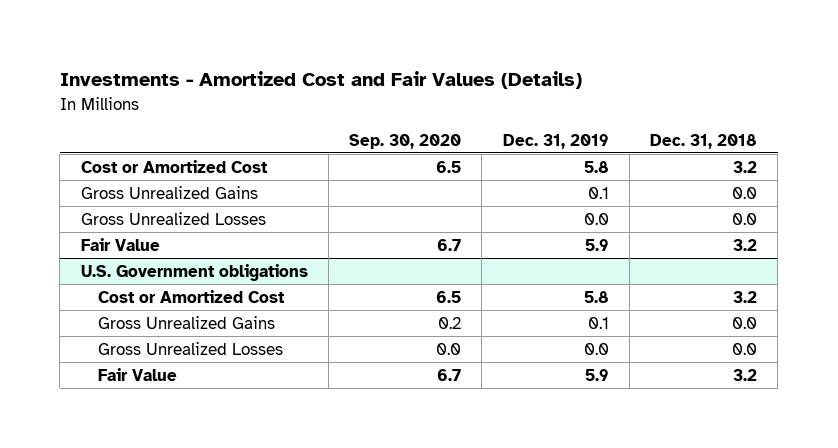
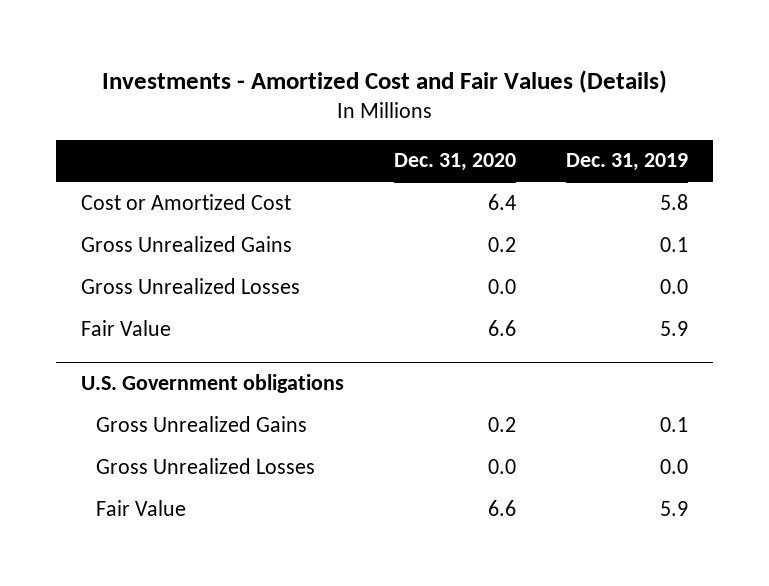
- | Sep. 30, 2020 | Dec. 31, 2019 | Dec. 31, 2018
+ | Dec. 31, 2020 | Dec. 31, 2019
@ U.S. Government obligations
- Cost or Amortized Cost | 6.5 | 5.8 | 3.2

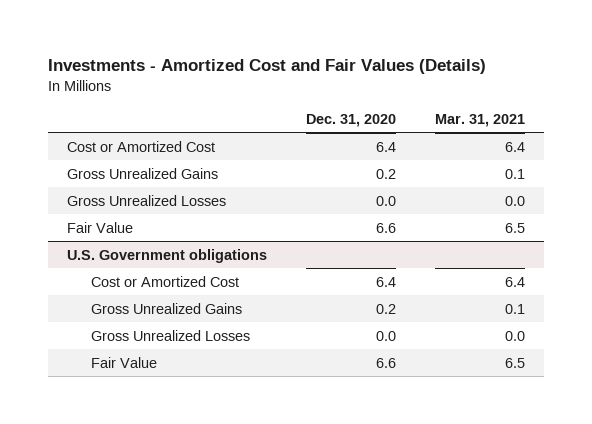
- | Dec. 31, 2020 | Dec. 31, 2019
+ | Dec. 31, 2020 | Mar. 31, 2021
@ U.S. Government obligations
+ Cost or Amortized Cost | 6.4 | 6.4

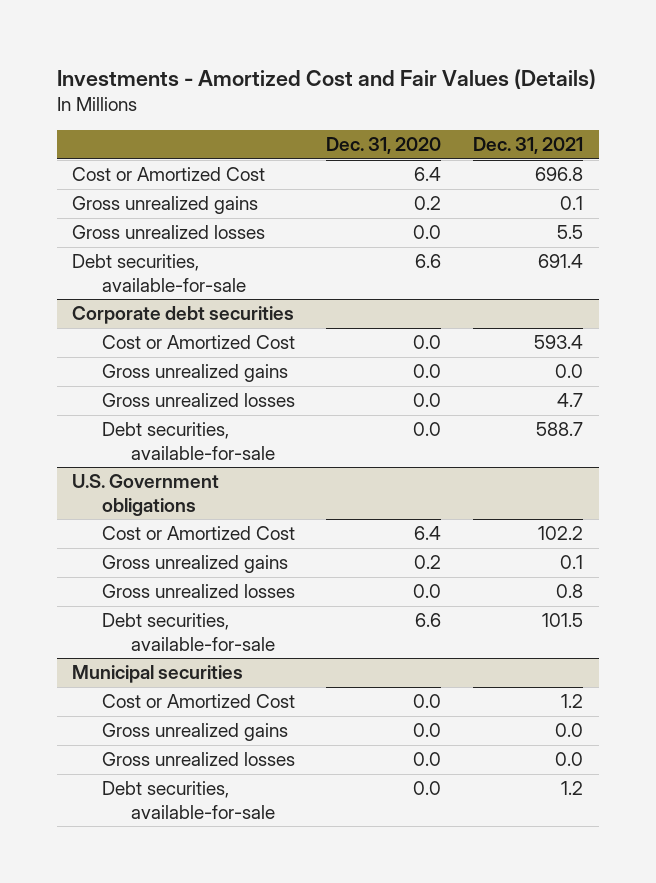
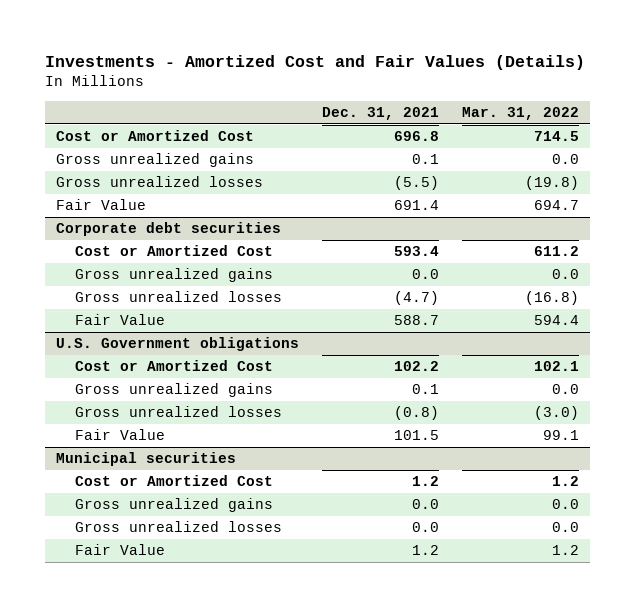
- | Dec. 31, 2020 | Dec. 31, 2021
+ | Dec. 31, 2021 | Mar. 31, 2022
- Gross unrealized losses | 0.0 | 5.5
- Debt securities, available-for-sale | 6.6 | 691.4
+ Gross unrealized losses | (5.5) | (19.8)
+ Fair Value | 691.4 | 694.7
@ Corporate debt securities
- Gross unrealized losses | 0.0 | 4.7
- Debt securities, available-for-sale | 0.0 | 588.7
+ Gross unrealized losses | (4.7) | (16.8)
+ Fair Value | 588.7 | 594.4
@ U.S. Government obligations
- Gross unrealized losses | 0.0 | 0.8
- Debt securities, available-for-sale | 6.6 | 101.5
+ Gross unrealized losses | (0.8) | (3.0)
+ Fair Value | 101.5 | 99.1
@ Municipal securities
- Debt securities, available-for-sale | 0.0 | 1.2
+ Fair Value | 1.2 | 1.2

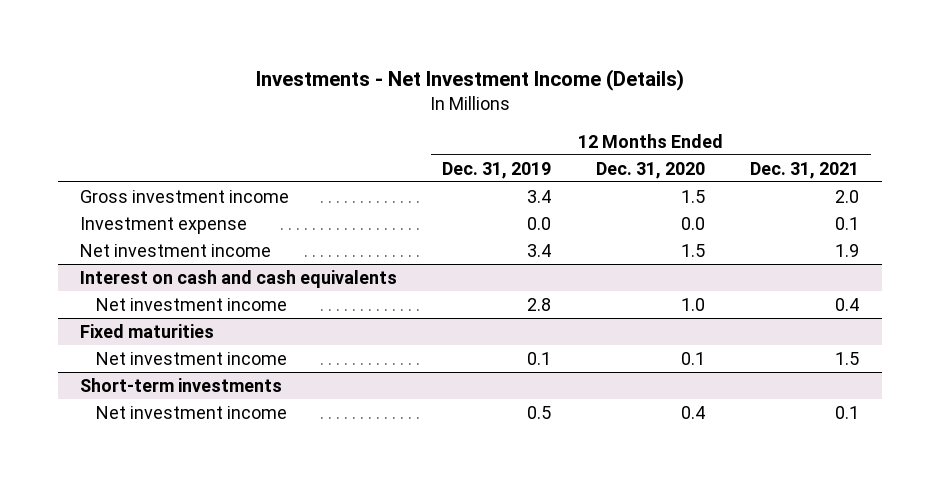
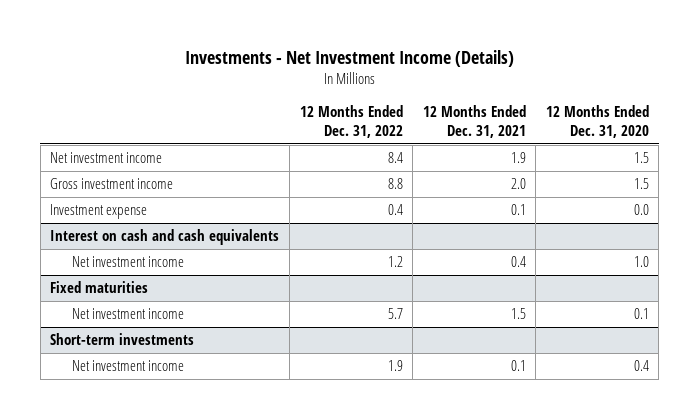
- | 12 Months Ended Dec. 31, 2019 | 12 Months Ended Dec. 31, 2020 | 12 Months Ended Dec. 31, 2021
+ | 12 Months Ended Dec. 31, 2022 | 12 Months Ended Dec. 31, 2021 | 12 Months Ended Dec. 31, 2020
moved up: Net investment income | 8.4 | 1.9 | 1.5

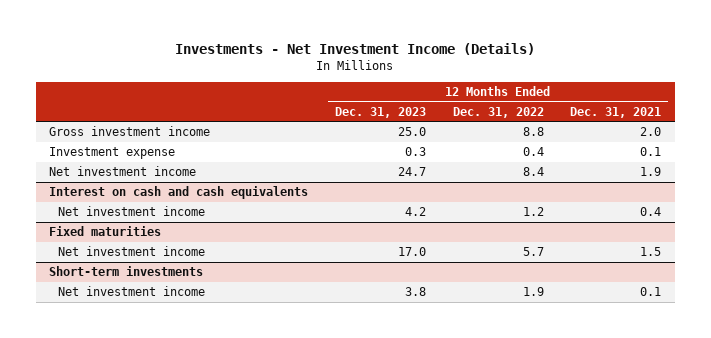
- | 12 Months Ended Dec. 31, 2022 | 12 Months Ended Dec. 31, 2021 | 12 Months Ended Dec. 31, 2020
+ | 12 Months Ended Dec. 31, 2023 | 12 Months Ended Dec. 31, 2022 | 12 Months Ended Dec. 31, 2021
moved down: Net investment income | 24.7 | 8.4 | 1.9

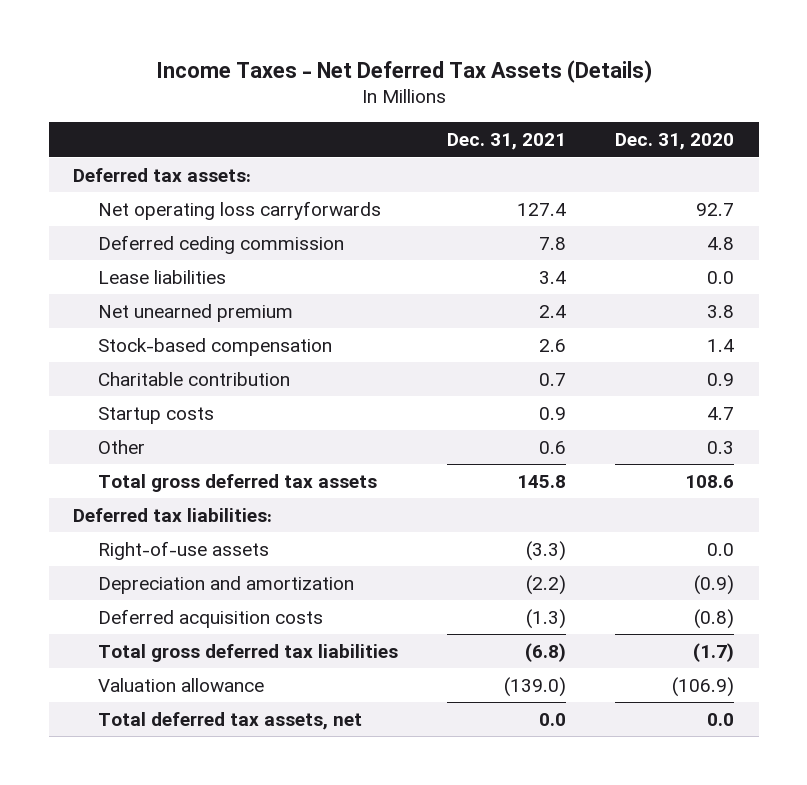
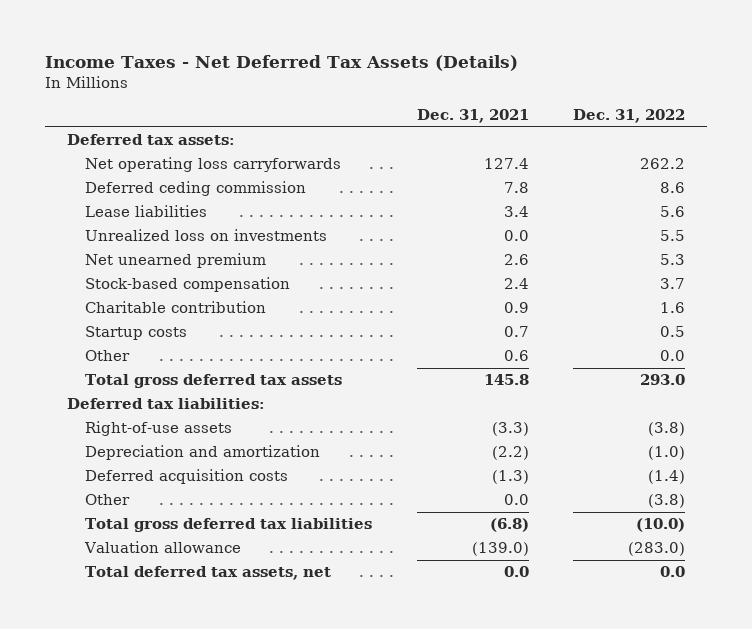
- | Dec. 31, 2021 | Dec. 31, 2020
+ | Dec. 31, 2021 | Dec. 31, 2022
- Net unearned premium | 2.4 | 3.8
- Stock-based compensation | 2.6 | 1.4
- Charitable contribution | 0.7 | 0.9
- Startup costs | 0.9 | 4.7
+ Unrealized loss on investments | 0.0 | 5.5
+ Net unearned premium | 2.6 | 5.3
+ Stock-based compensation | 2.4 | 3.7
+ Charitable contribution | 0.9 | 1.6
+ Startup costs | 0.7 | 0.5
+ Other | 0.0 | (3.8)

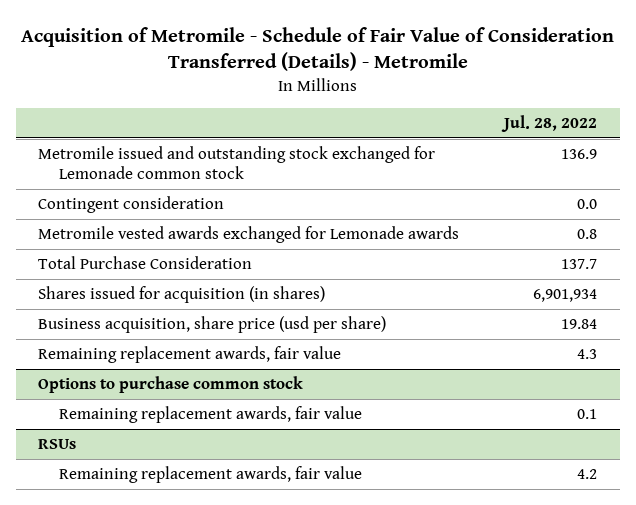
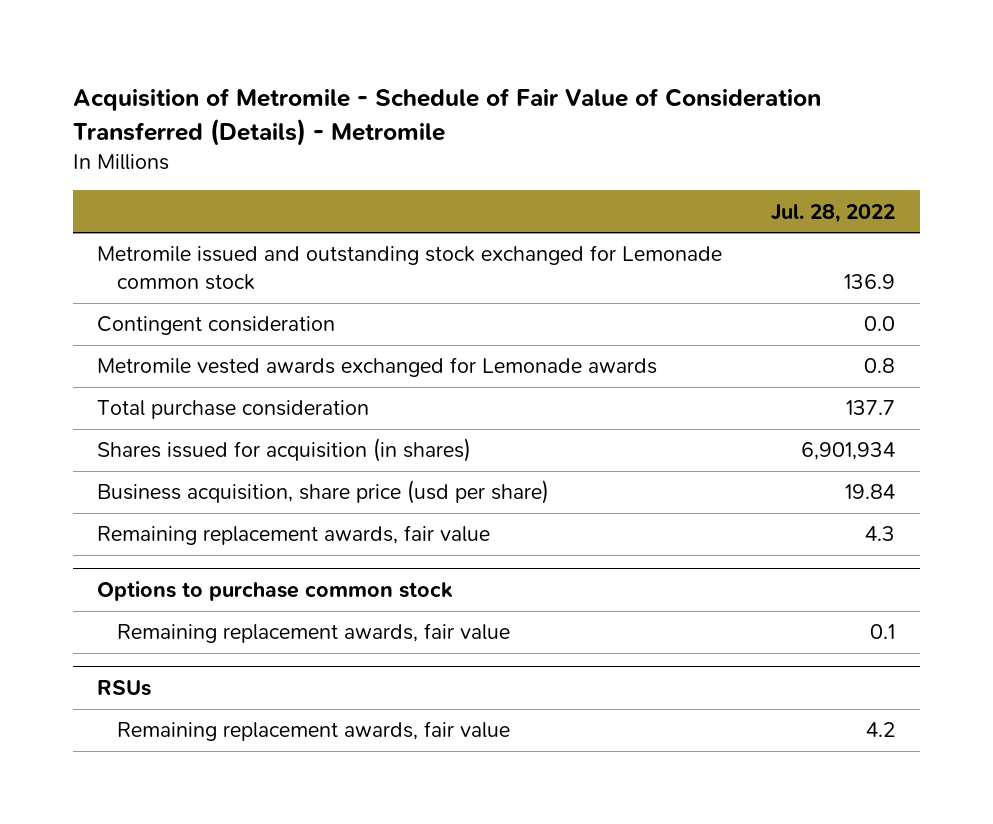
- Total Purchase Consideration | 137.7
+ Total purchase consideration | 137.7

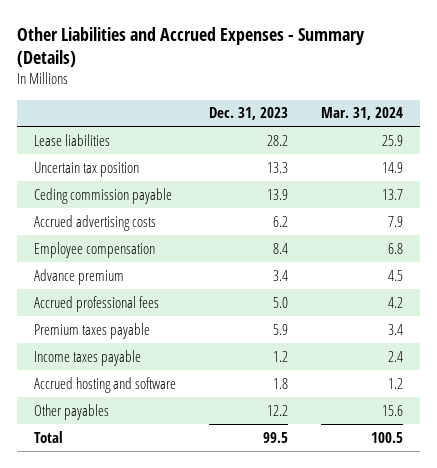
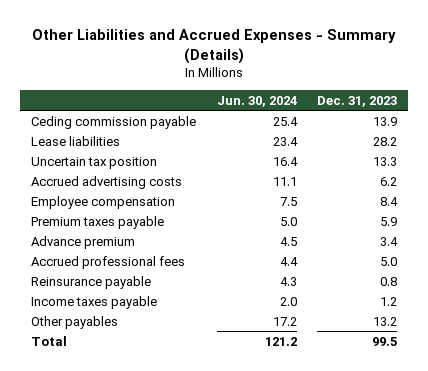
- | Dec. 31, 2023 | Mar. 31, 2024
+ | Jun. 30, 2024 | Dec. 31, 2023
moved up: Ceding commission payable | 25.4 | 13.9
moved up: Premium taxes payable | 5.0 | 5.9
+ Reinsurance payable | 4.3 | 0.8
- Accrued hosting and software | 1.8 | 1.2
- Other payables | 12.2 | 15.6
+ Other payables | 17.2 | 13.2

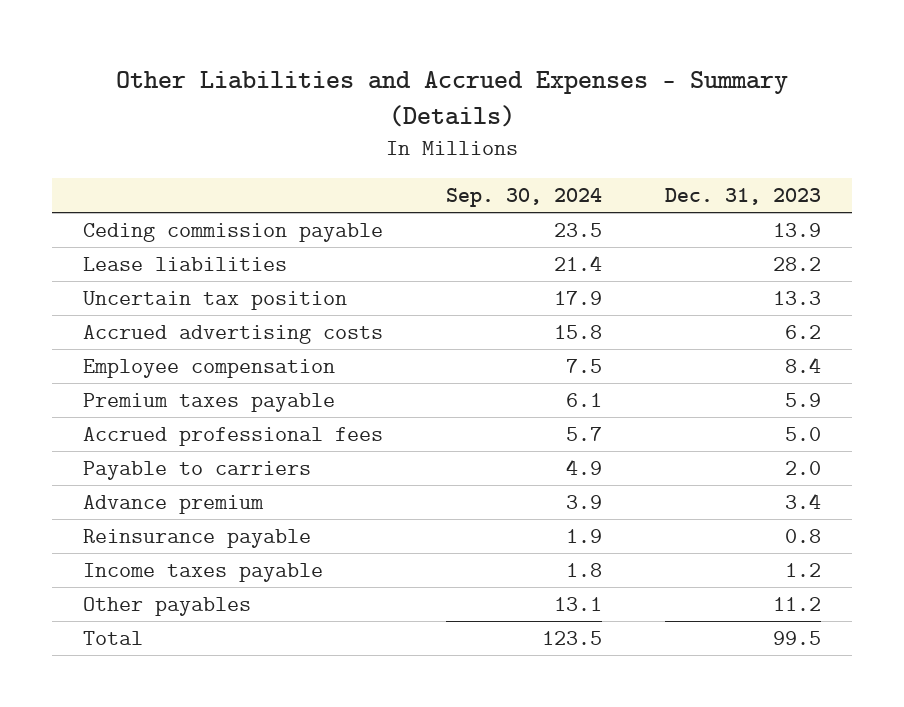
- | Jun. 30, 2024 | Dec. 31, 2023
+ | Sep. 30, 2024 | Dec. 31, 2023
+ Payable to carriers | 4.9 | 2.0
moved down: Advance premium | 3.9 | 3.4
- Other payables | 17.2 | 13.2
+ Other payables | 13.1 | 11.2

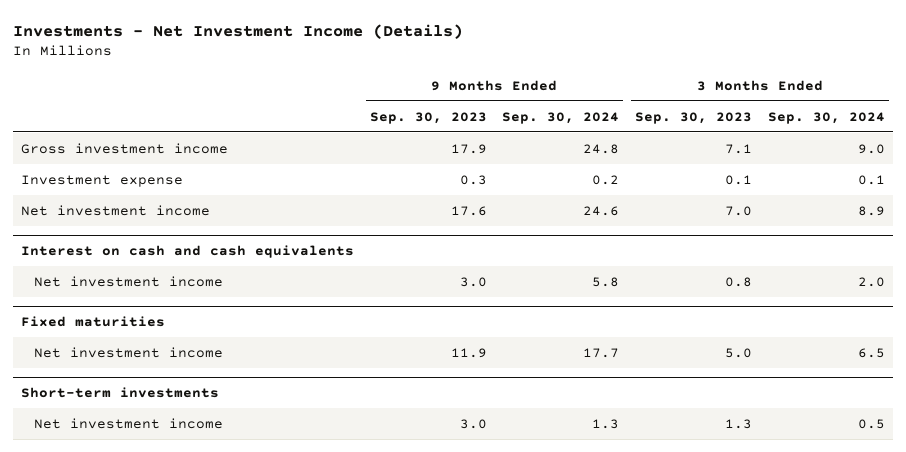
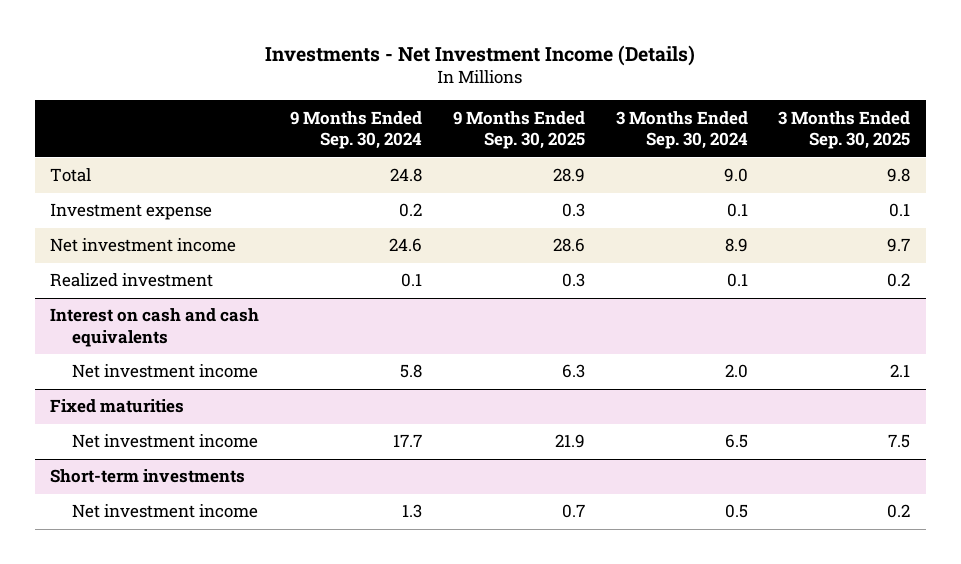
- | 9 Months Ended Sep. 30, 2023 | 9 Months Ended Sep. 30, 2024 | 3 Months Ended Sep. 30, 2023 | 3 Months Ended Sep. 30, 2024
+ | 9 Months Ended Sep. 30, 2024 | 9 Months Ended Sep. 30, 2025 | 3 Months Ended Sep. 30, 2024 | 3 Months Ended Sep. 30, 2025
- Gross investment income | 17.9 | 24.8 | 7.1 | 9.0
+ Total | 24.8 | 28.9 | 9.0 | 9.8
+ Realized investment | 0.1 | 0.3 | 0.1 | 0.2

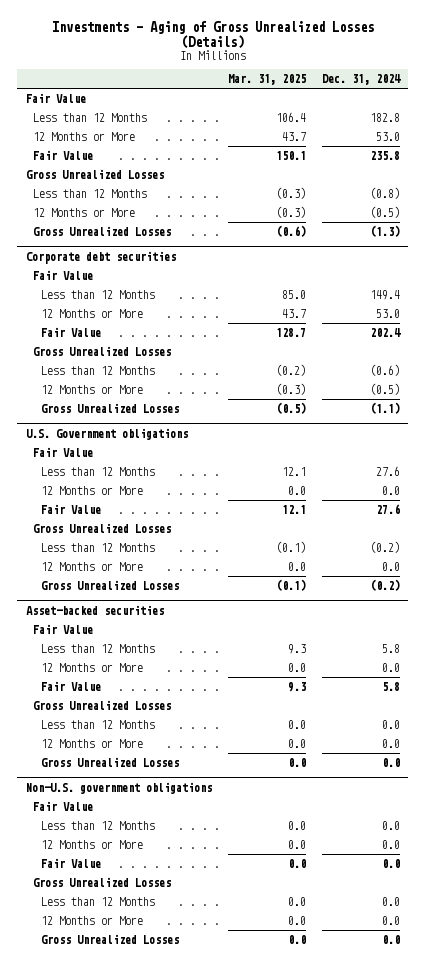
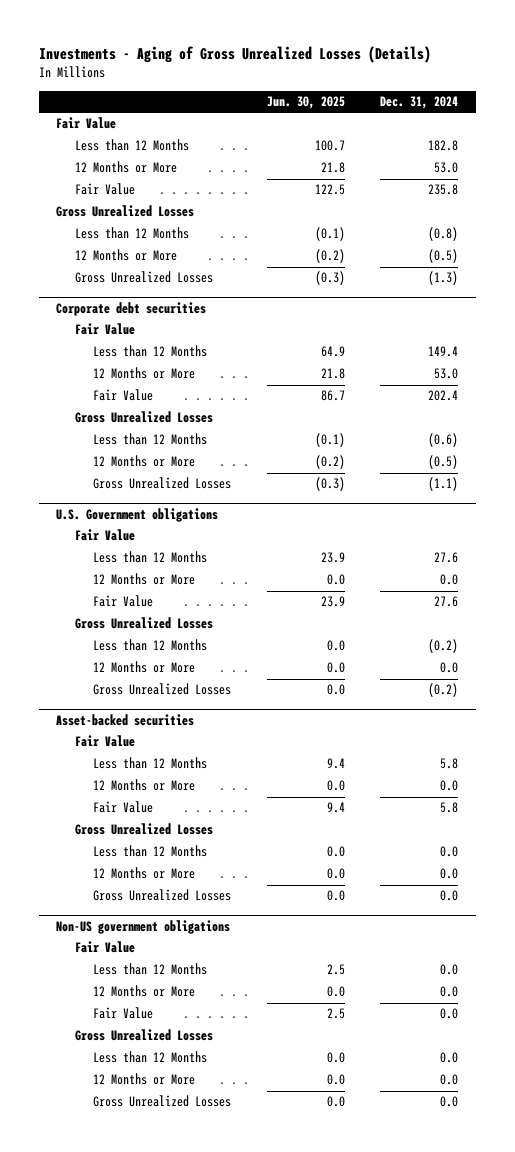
- | Mar. 31, 2025 | Dec. 31, 2024
+ | Jun. 30, 2025 | Dec. 31, 2024
- Non-U.S. government obligations
+ Non-US government obligations

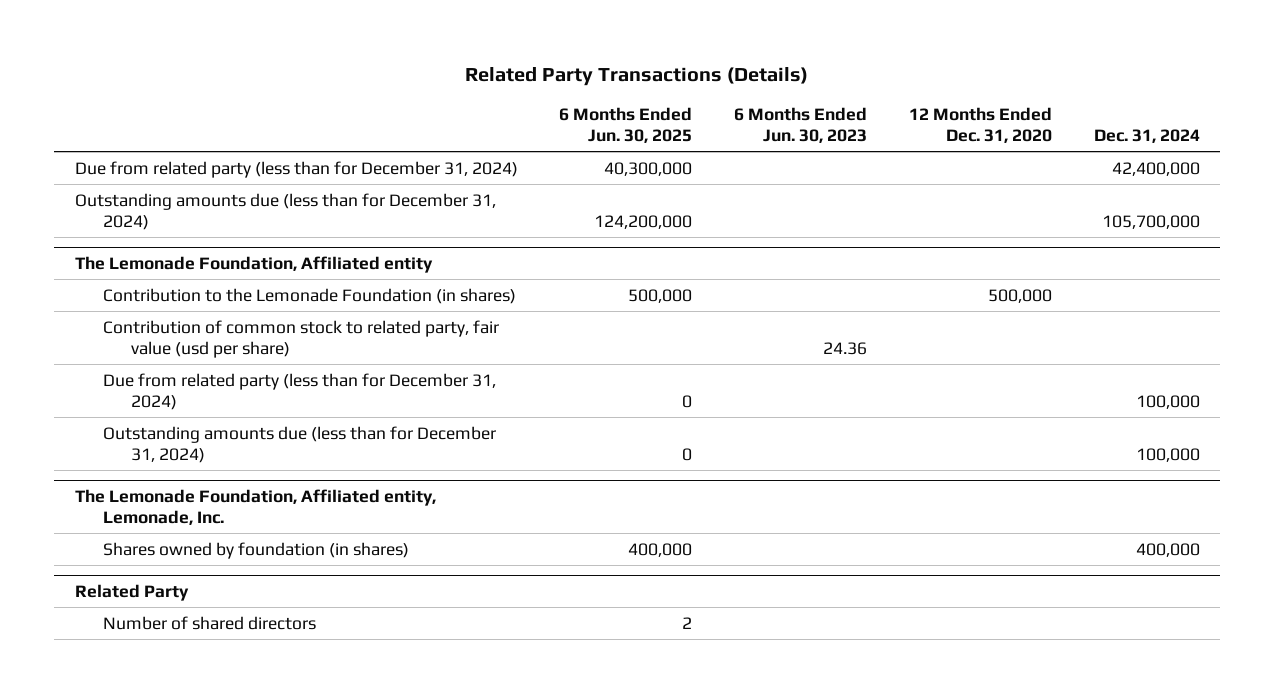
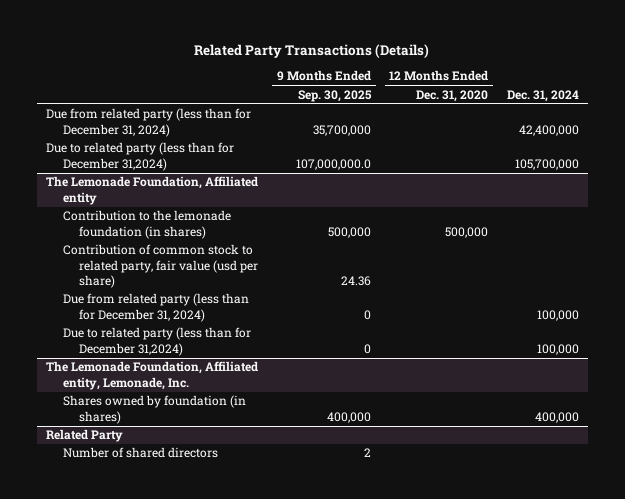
- | 6 Months Ended Jun. 30, 2025 | 6 Months Ended Jun. 30, 2023 | 12 Months Ended Dec. 31, 2020 | Dec. 31, 2024
+ | 9 Months Ended Sep. 30, 2025 | 12 Months Ended Dec. 31, 2020 | Dec. 31, 2024
- Outstanding amounts due (less than for December 31, 2024) | 124,200,000 | | | 105,700,000
+ Due to related party (less than for December 31,2024) | 107,000,000.0 | | 105,700,000
@ The Lemonade Foundation, Affiliated entity
- Contribution to the Lemonade Foundation (in shares) | 500,000 | | 500,000 |
+ Contribution to the lemonade foundation (in shares) | 500,000 | 500,000 |
- Outstanding amounts due (less than for December 31, 2024) | 0 | | | 100,000
+ Due to related party (less than for December 31,2024) | 0 | | 100,000

